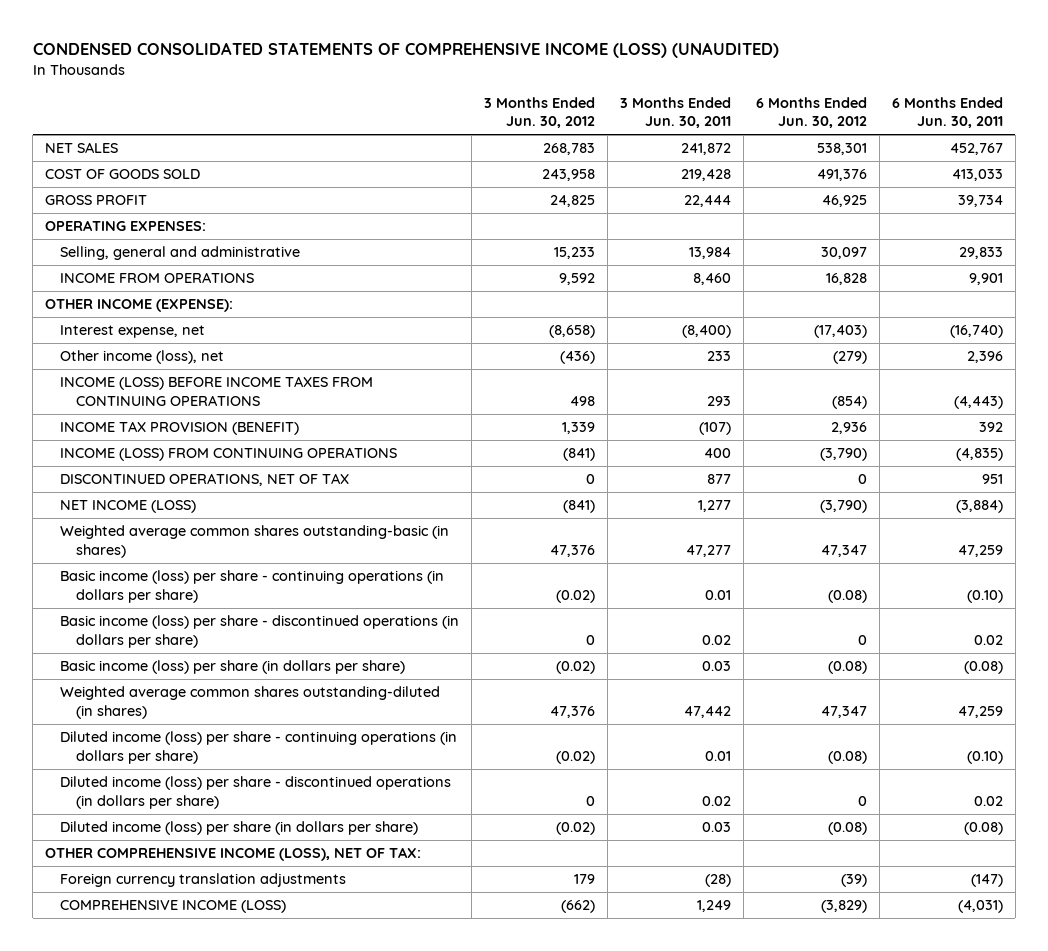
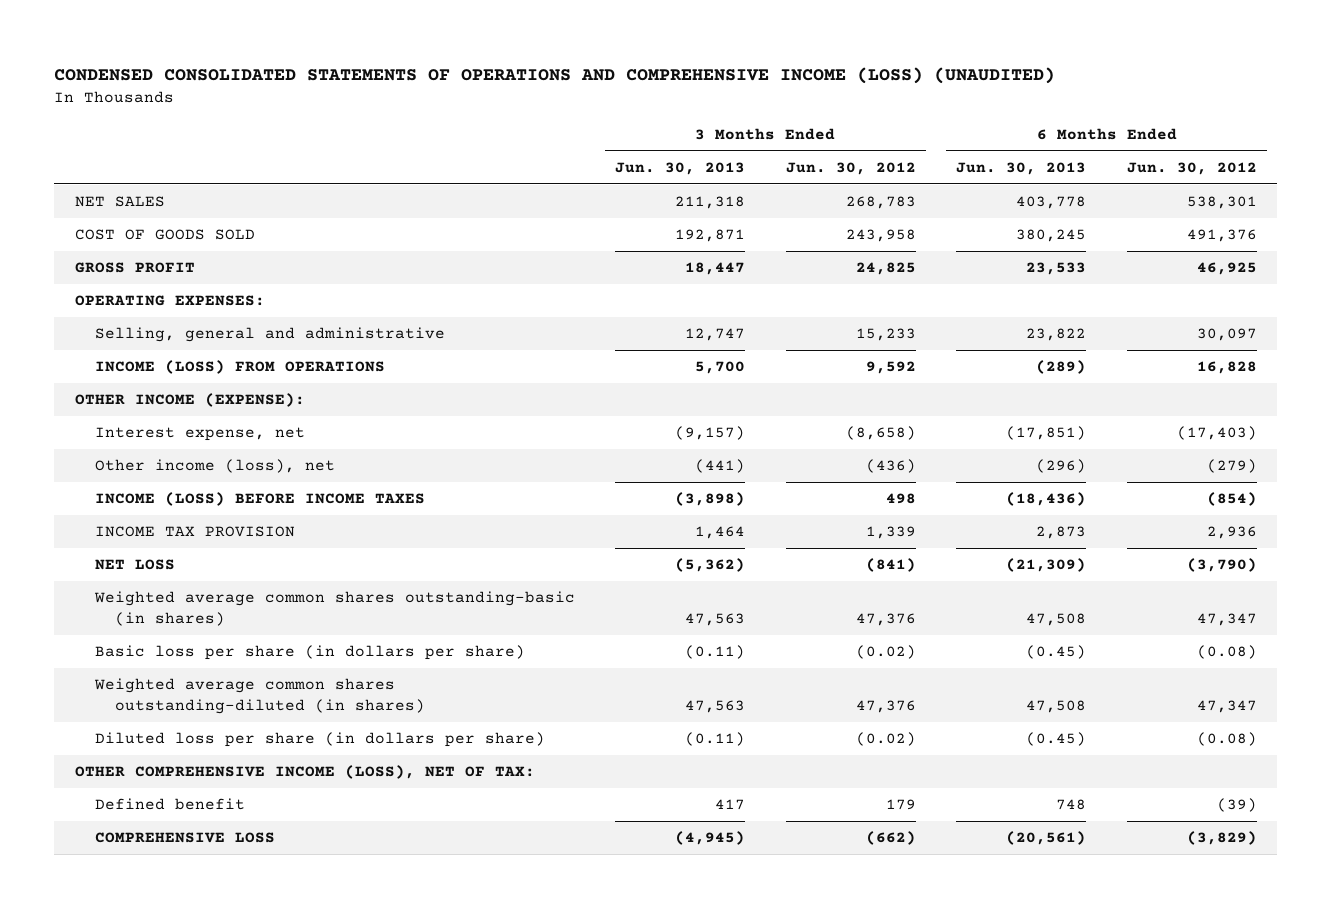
- CONDENSED CONSOLIDATED STATEMENTS OF COMPREHENSIVE INCOME (LOSS) (UNAUDITED)
+ CONDENSED CONSOLIDATED STATEMENTS OF OPERATIONS AND COMPREHENSIVE INCOME (LOSS) (UNAUDITED)
- | 3 Months Ended Jun. 30, 2012 | 3 Months Ended Jun. 30, 2011 | 6 Months Ended Jun. 30, 2012 | 6 Months Ended Jun. 30, 2011
+ | 3 Months Ended Jun. 30, 2013 | 3 Months Ended Jun. 30, 2012 | 6 Months Ended Jun. 30, 2013 | 6 Months Ended Jun. 30, 2012
- INCOME FROM OPERATIONS | 9,592 | 8,460 | 16,828 | 9,901
+ INCOME (LOSS) FROM OPERATIONS | 5,700 | 9,592 | (289) | 16,828
- INCOME (LOSS) BEFORE INCOME TAXES FROM CONTINUING OPERATIONS | 498 | 293 | (854) | (4,443)
- INCOME TAX PROVISION (BENEFIT) | 1,339 | (107) | 2,936 | 392
- INCOME (LOSS) FROM CONTINUING OPERATIONS | (841) | 400 | (3,790) | (4,835)
- DISCONTINUED OPERATIONS, NET OF TAX | 0 | 877 | 0 | 951
- NET INCOME (LOSS) | (841) | 1,277 | (3,790) | (3,884)
+ INCOME (LOSS) BEFORE INCOME TAXES | (3,898) | 498 | (18,436) | (854)
+ INCOME TAX PROVISION | 1,464 | 1,339 | 2,873 | 2,936
+ NET LOSS | (5,362) | (841) | (21,309) | (3,790)
- Basic income (loss) per share - continuing operations (in dollars per share) | (0.02) | 0.01 | (0.08) | (0.10)
- Basic income (loss) per share - discontinued operations (in dollars per share) | 0 | 0.02 | 0 | 0.02
- Basic income (loss) per share (in dollars per share) | (0.02) | 0.03 | (0.08) | (0.08)
+ Basic loss per share (in dollars per share) | (0.11) | (0.02) | (0.45) | (0.08)
- Diluted income (loss) per share - continuing operations (in dollars per share) | (0.02) | 0.01 | (0.08) | (0.10)
- Diluted income (loss) per share - discontinued operations (in dollars per share) | 0 | 0.02 | 0 | 0.02
- Diluted income (loss) per share (in dollars per share) | (0.02) | 0.03 | (0.08) | (0.08)
+ Diluted loss per share (in dollars per share) | (0.11) | (0.02) | (0.45) | (0.08)
- Foreign currency translation adjustments | 179 | (28) | (39) | (147)
- COMPREHENSIVE INCOME (LOSS) | (662) | 1,249 | (3,829) | (4,031)
+ Defined benefit | 417 | 179 | 748 | (39)
+ COMPREHENSIVE LOSS | (4,945) | (662) | (20,561) | (3,829)

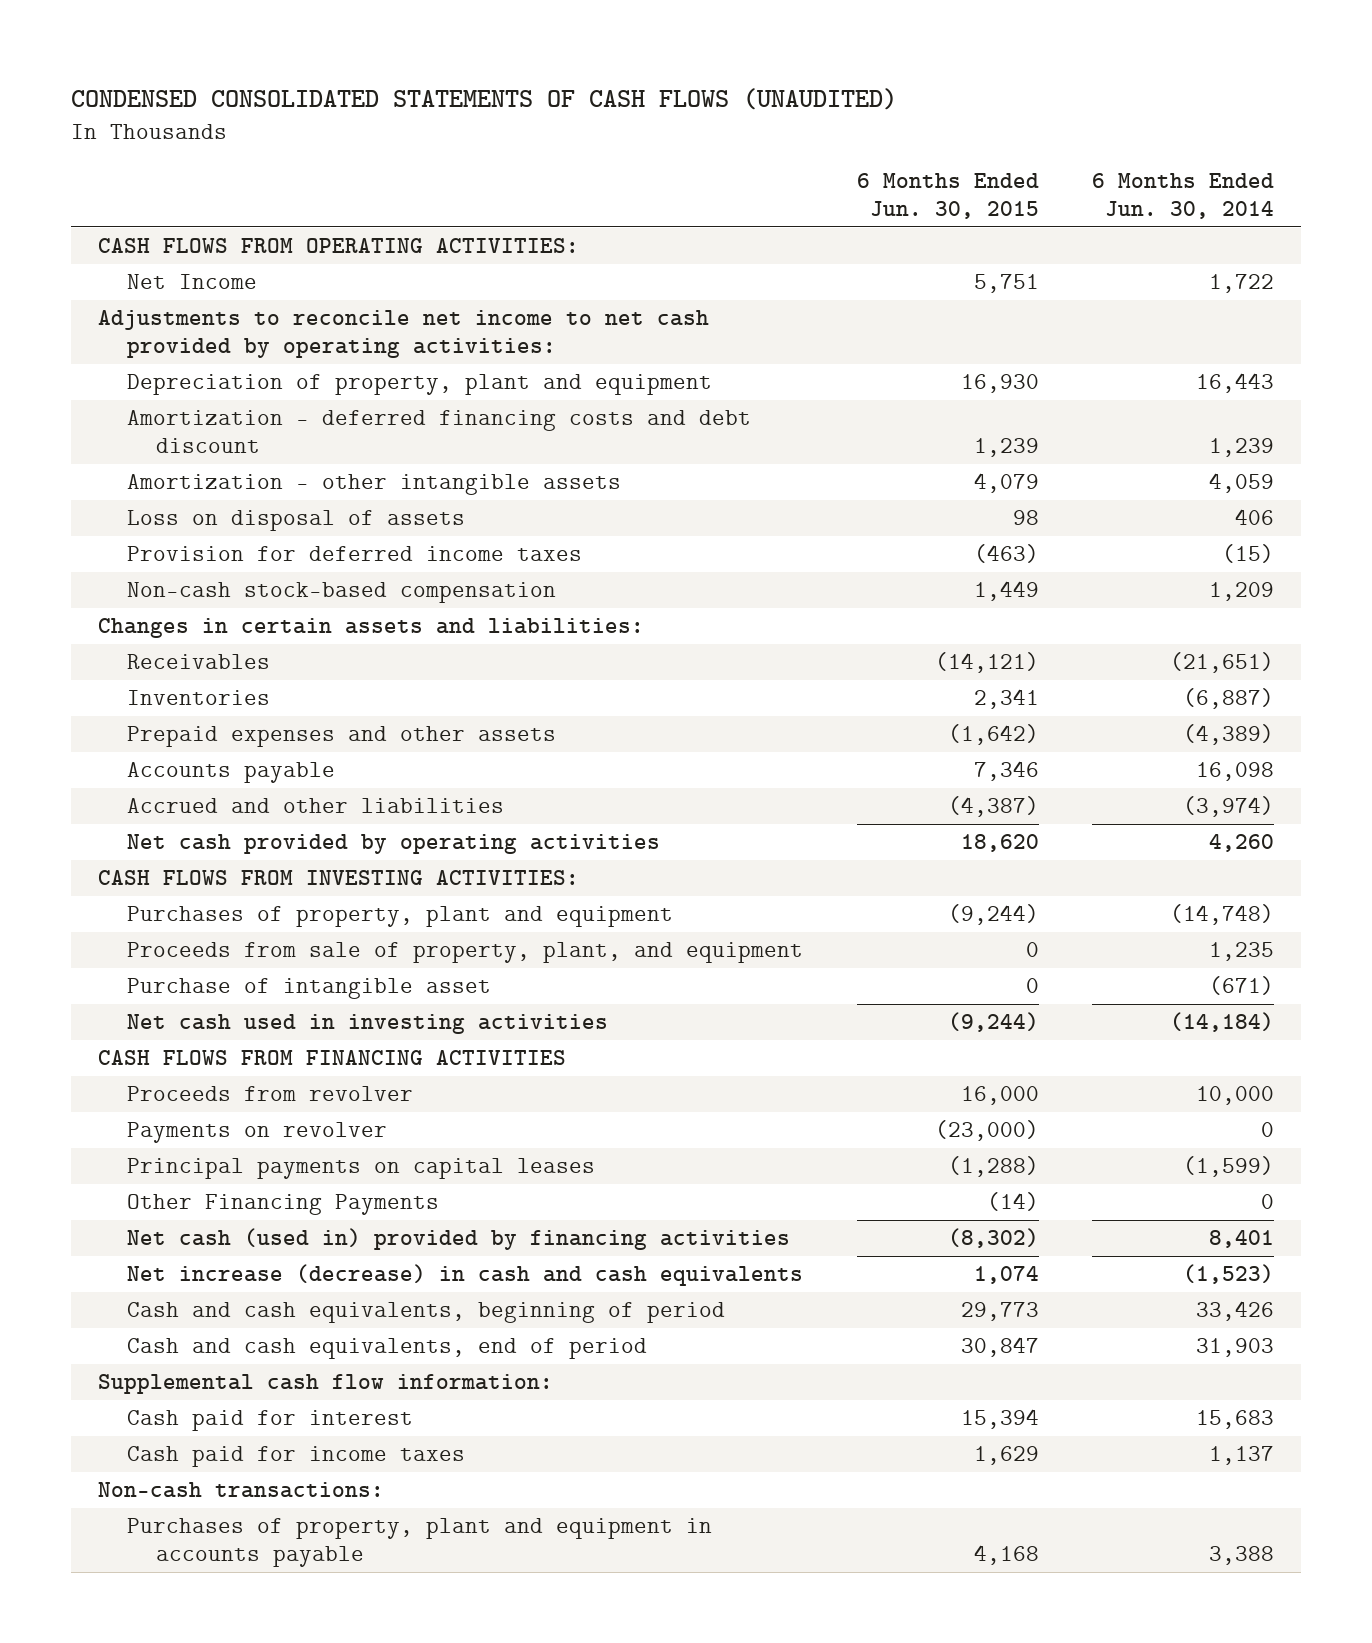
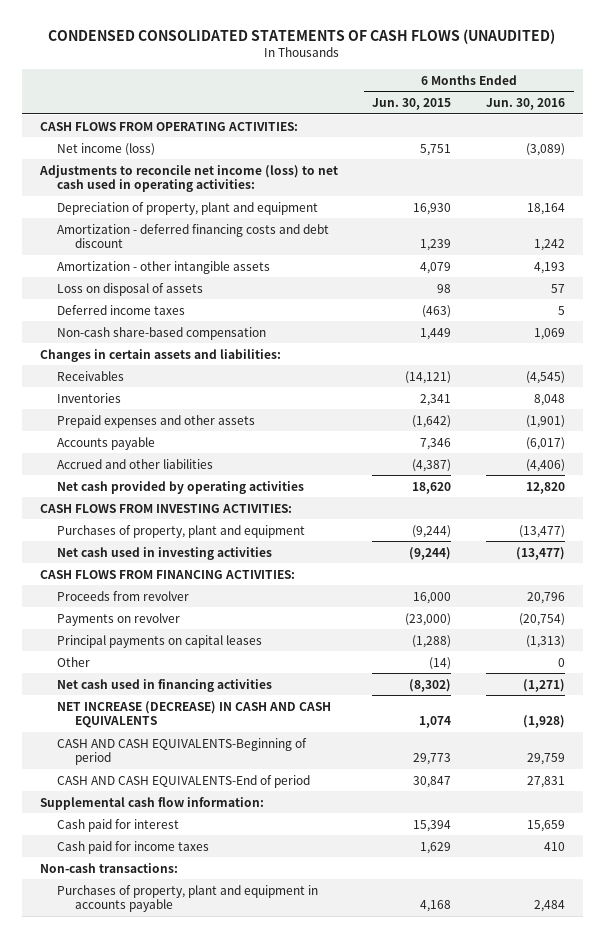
- | 6 Months Ended Jun. 30, 2015 | 6 Months Ended Jun. 30, 2014
+ | 6 Months Ended Jun. 30, 2015 | 6 Months Ended Jun. 30, 2016
- Net Income | 5,751 | 1,722
- Adjustments to reconcile net income to net cash provided by operating activities:
+ Net income (loss) | 5,751 | (3,089)
+ Adjustments to reconcile net income (loss) to net cash used in operating activities:
- Provision for deferred income taxes | (463) | (15)
- Non-cash stock-based compensation | 1,449 | 1,209
+ Deferred income taxes | (463) | 5
+ Non-cash share-based compensation | 1,449 | 1,069
- Proceeds from sale of property, plant, and equipment | 0 | 1,235
- Purchase of intangible asset | 0 | (671)
- CASH FLOWS FROM FINANCING ACTIVITIES
+ CASH FLOWS FROM FINANCING ACTIVITIES:
- Other Financing Payments | (14) | 0
- Net cash (used in) provided by financing activities | (8,302) | 8,401
- Net increase (decrease) in cash and cash equivalents | 1,074 | (1,523)
- Cash and cash equivalents, beginning of period | 29,773 | 33,426
- Cash and cash equivalents, end of period | 30,847 | 31,903
+ Other | (14) | 0
+ Net cash used in financing activities | (8,302) | (1,271)
+ NET INCREASE (DECREASE) IN CASH AND CASH EQUIVALENTS | 1,074 | (1,928)
+ CASH AND CASH EQUIVALENTS-Beginning of period | 29,773 | 29,759
+ CASH AND CASH EQUIVALENTS-End of period | 30,847 | 27,831

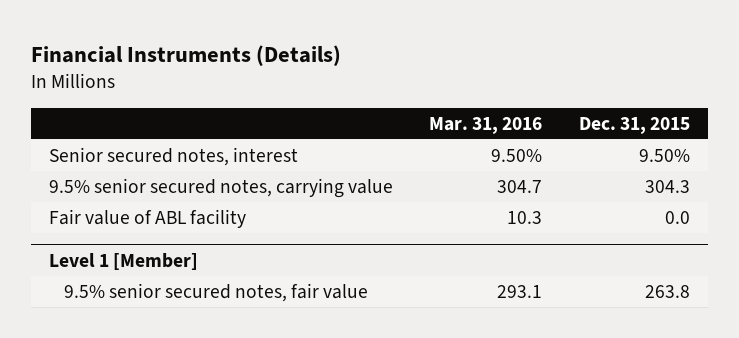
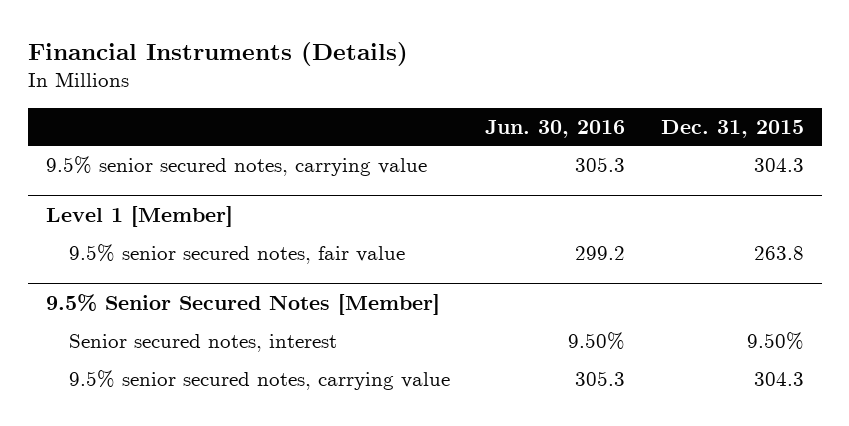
- | Mar. 31, 2016 | Dec. 31, 2015
+ | Jun. 30, 2016 | Dec. 31, 2015
- Senior secured notes, interest | 9.50% | 9.50%
- Fair value of ABL facility | 10.3 | 0.0
+ 9.5% Senior Secured Notes [Member]
+ Senior secured notes, interest | 9.50% | 9.50%
+ 9.5% senior secured notes, carrying value | 305.3 | 304.3

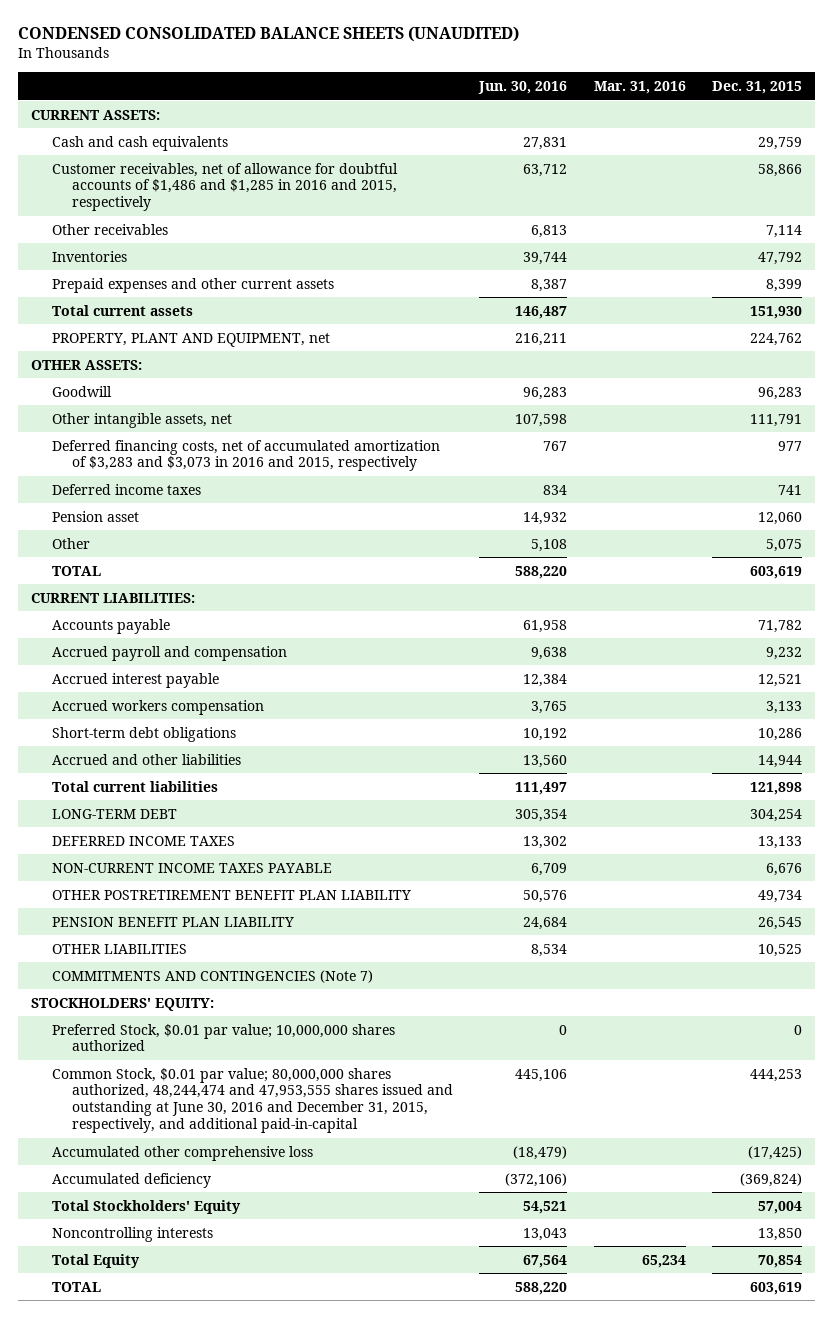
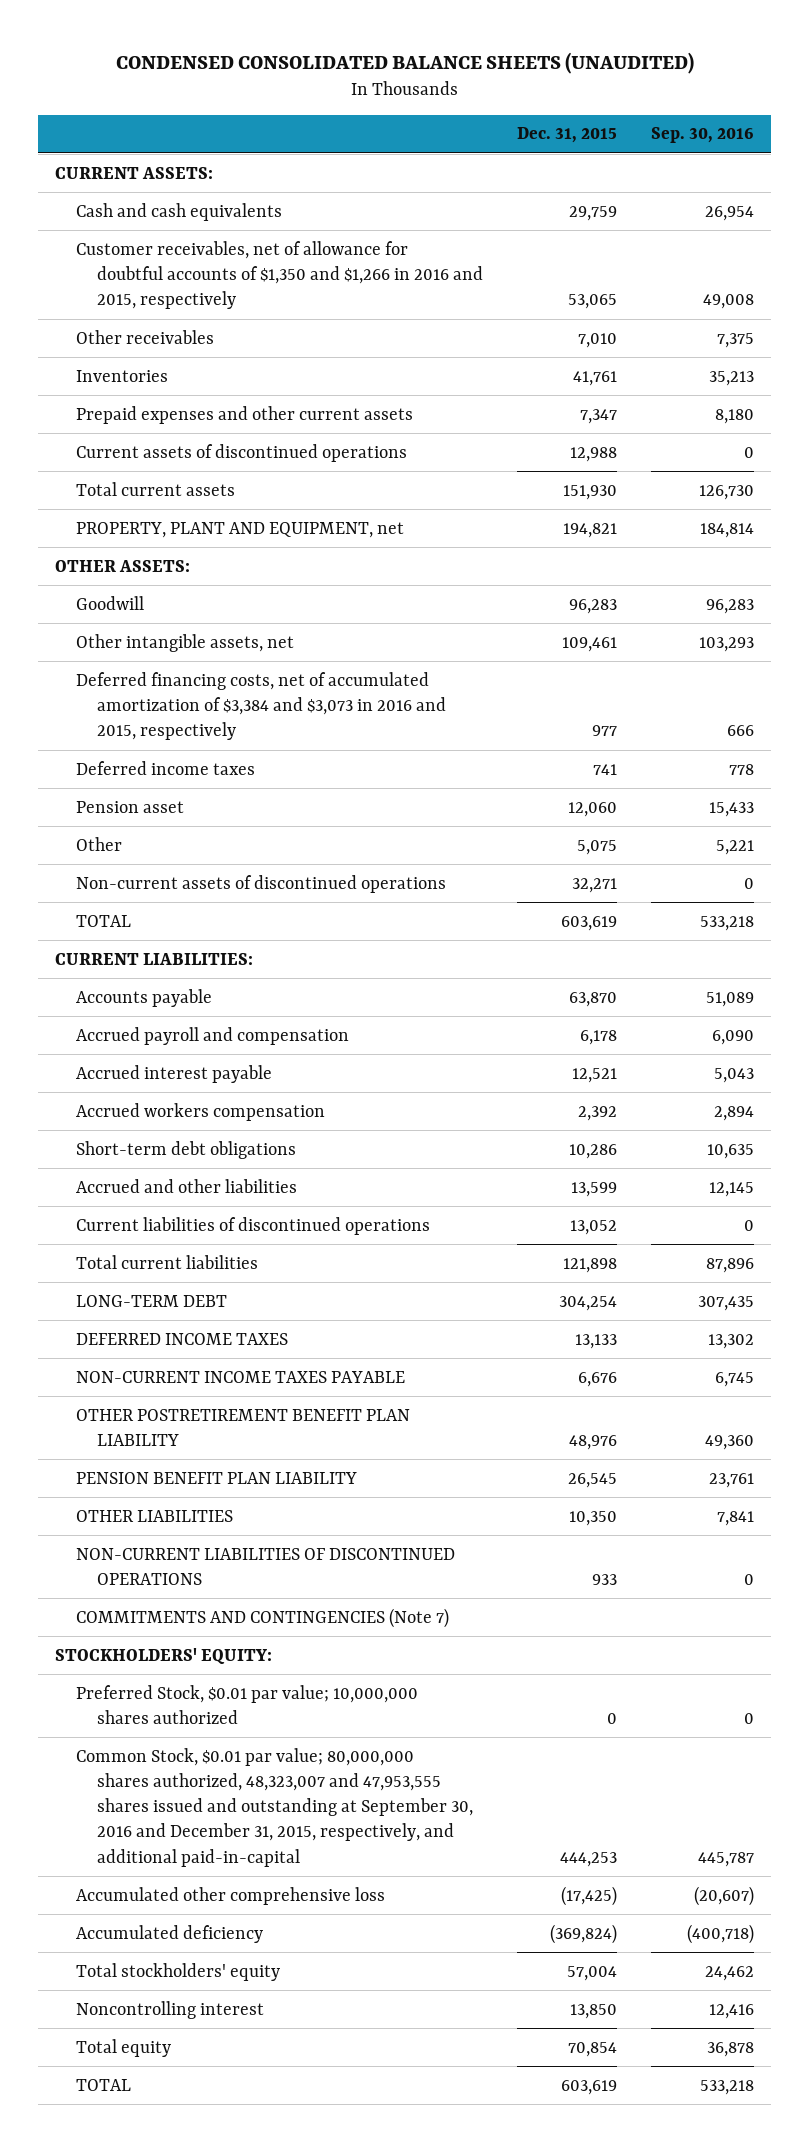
- | Jun. 30, 2016 | Mar. 31, 2016 | Dec. 31, 2015
+ | Dec. 31, 2015 | Sep. 30, 2016
- Customer receivables, net of allowance for doubtful accounts of $1,486 and $1,285 in 2016 and 2015, respectively | 63,712 | | 58,866
- Other receivables | 6,813 | | 7,114
- Inventories | 39,744 | | 47,792
- Prepaid expenses and other current assets | 8,387 | | 8,399
+ Customer receivables, net of allowance for doubtful accounts of $1,350 and $1,266 in 2016 and 2015, respectively | 53,065 | 49,008
+ Other receivables | 7,010 | 7,375
+ Inventories | 41,761 | 35,213
+ Prepaid expenses and other current assets | 7,347 | 8,180
+ Current assets of discontinued operations | 12,988 | 0
- PROPERTY, PLANT AND EQUIPMENT, net | 216,211 | | 224,762
+ PROPERTY, PLANT AND EQUIPMENT, net | 194,821 | 184,814
- Other intangible assets, net | 107,598 | | 111,791
- Deferred financing costs, net of accumulated amortization of $3,283 and $3,073 in 2016 and 2015, respectively | 767 | | 977
+ Other intangible assets, net | 109,461 | 103,293
+ Deferred financing costs, net of accumulated amortization of $3,384 and $3,073 in 2016 and 2015, respectively | 977 | 666
+ Non-current assets of discontinued operations | 32,271 | 0
- Accounts payable | 61,958 | | 71,782
- Accrued payroll and compensation | 9,638 | | 9,232
+ Accounts payable | 63,870 | 51,089
+ Accrued payroll and compensation | 6,178 | 6,090
- Accrued workers compensation | 3,765 | | 3,133
+ Accrued workers compensation | 2,392 | 2,894
- Accrued and other liabilities | 13,560 | | 14,944
+ Accrued and other liabilities | 13,599 | 12,145
+ Current liabilities of discontinued operations | 13,052 | 0
- OTHER POSTRETIREMENT BENEFIT PLAN LIABILITY | 50,576 | | 49,734
+ OTHER POSTRETIREMENT BENEFIT PLAN LIABILITY | 48,976 | 49,360
- OTHER LIABILITIES | 8,534 | | 10,525
+ OTHER LIABILITIES | 10,350 | 7,841
+ NON-CURRENT LIABILITIES OF DISCONTINUED OPERATIONS | 933 | 0
- Common Stock, $0.01 par value; 80,000,000 shares authorized, 48,244,474 and 47,953,555 shares issued and outstanding at June 30, 2016 and December 31, 2015, respectively, and additional paid-in-capital | 445,106 | | 444,253
+ Common Stock, $0.01 par value; 80,000,000 shares authorized, 48,323,007 and 47,953,555 shares issued and outstanding at September 30, 2016 and December 31, 2015, respectively, and additional paid-in-capital | 444,253 | 445,787
- Total Stockholders' Equity | 54,521 | | 57,004
- Noncontrolling interests | 13,043 | | 13,850
- Total Equity | 67,564 | 65,234 | 70,854
+ Total stockholders' equity | 57,004 | 24,462
+ Noncontrolling interest | 13,850 | 12,416
+ Total equity | 70,854 | 36,878

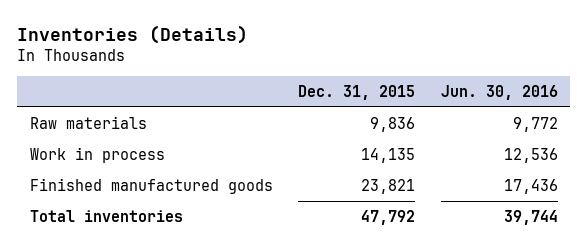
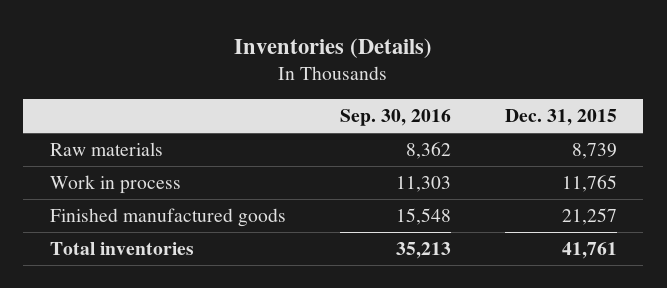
- | Dec. 31, 2015 | Jun. 30, 2016
+ | Sep. 30, 2016 | Dec. 31, 2015
- Raw materials | 9,836 | 9,772
- Work in process | 14,135 | 12,536
- Finished manufactured goods | 23,821 | 17,436
- Total inventories | 47,792 | 39,744
+ Raw materials | 8,362 | 8,739
+ Work in process | 11,303 | 11,765
+ Finished manufactured goods | 15,548 | 21,257
+ Total inventories | 35,213 | 41,761

